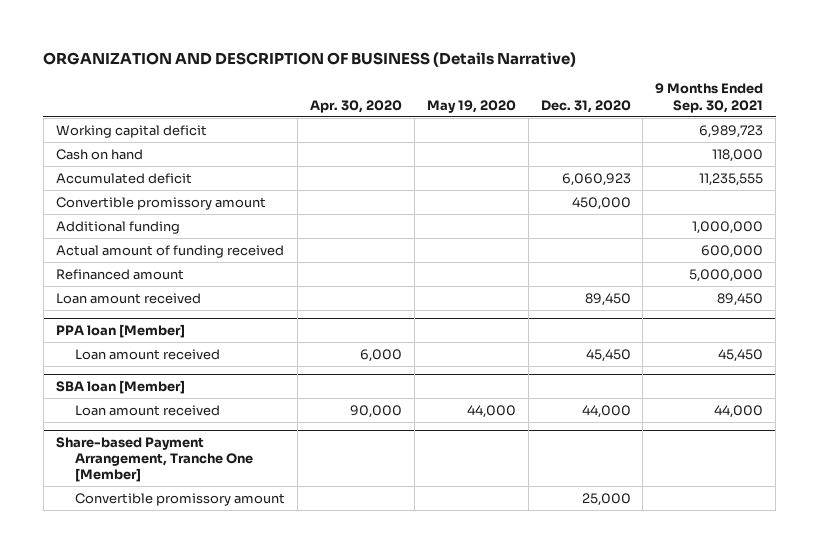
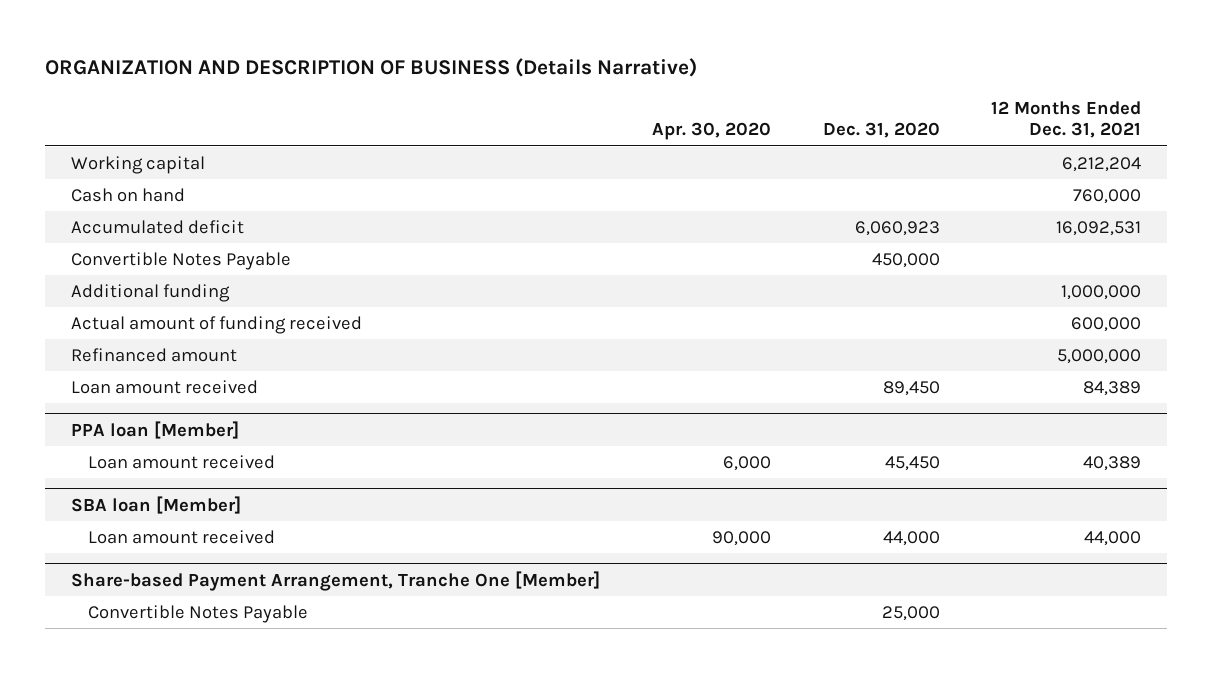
- | Apr. 30, 2020 | May 19, 2020 | Dec. 31, 2020 | 9 Months Ended Sep. 30, 2021
+ | Apr. 30, 2020 | Dec. 31, 2020 | 12 Months Ended Dec. 31, 2021
- Working capital deficit | | | | 6,989,723
+ Working capital | | | 6,212,204
- Convertible promissory amount | | | 450,000 |
+ Convertible Notes Payable | | 450,000 |
@ Share-based Payment Arrangement, Tranche One [Member]
- Convertible promissory amount | | | 25,000 |
+ Convertible Notes Payable | | 25,000 |

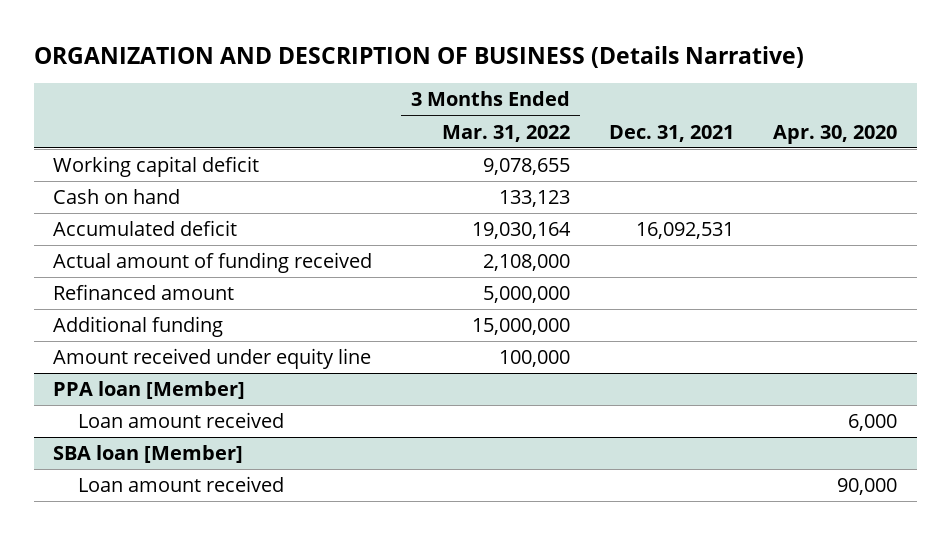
- | Apr. 30, 2020 | Dec. 31, 2020 | 12 Months Ended Dec. 31, 2021
+ | 3 Months Ended Mar. 31, 2022 | Dec. 31, 2021 | Apr. 30, 2020
- Working capital | | | 6,212,204
+ Working capital deficit | 9,078,655 | |
- Convertible Notes Payable | | 450,000 |
- Loan amount received | | 89,450 | 84,389
moved down: Additional funding | 15,000,000 | |
+ Amount received under equity line | 100,000 | |
- Share-based Payment Arrangement, Tranche One [Member]
- Convertible Notes Payable | | 25,000 |

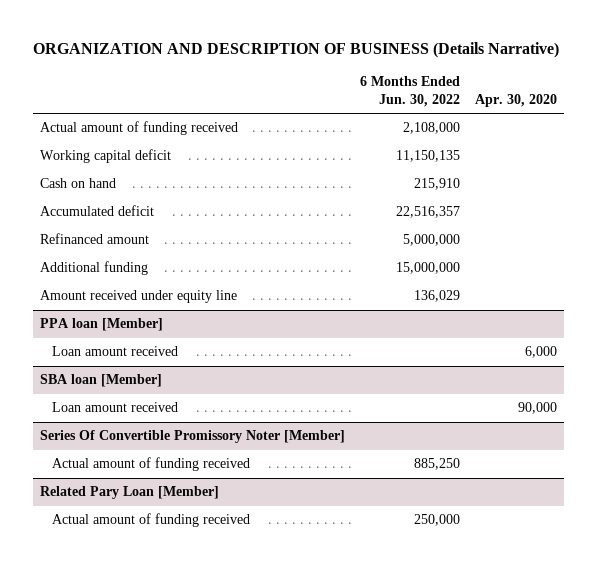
- | 3 Months Ended Mar. 31, 2022 | Dec. 31, 2021 | Apr. 30, 2020
+ | 6 Months Ended Jun. 30, 2022 | Apr. 30, 2020
moved up: Actual amount of funding received | 2,108,000 |
+ Series Of Convertible Promissory Noter [Member]
+ Actual amount of funding received | 885,250 |
+ Related Pary Loan [Member]
+ Actual amount of funding received | 250,000 |

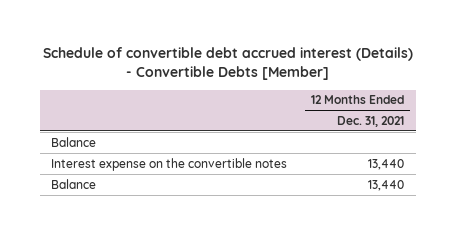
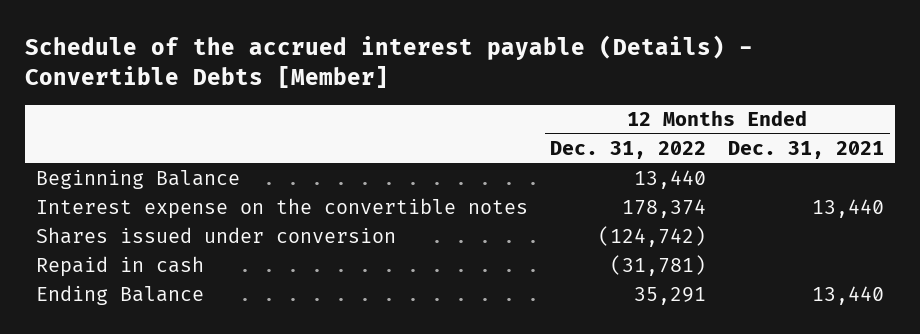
- Schedule of convertible debt accrued interest (Details) - Convertible Debts [Member]
+ Schedule of the accrued interest payable (Details) - Convertible Debts [Member]
- | 12 Months Ended Dec. 31, 2021
+ | 12 Months Ended Dec. 31, 2022 | 12 Months Ended Dec. 31, 2021
- Balance
+ Beginning Balance | 13,440 |
- Balance | 13,440
+ Shares issued under conversion | (124,742) |
+ Repaid in cash | (31,781) |
+ Ending Balance | 35,291 | 13,440

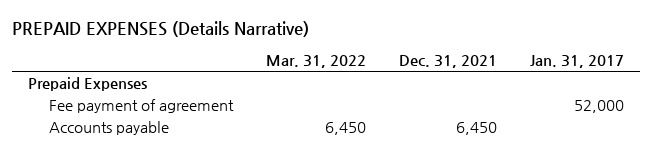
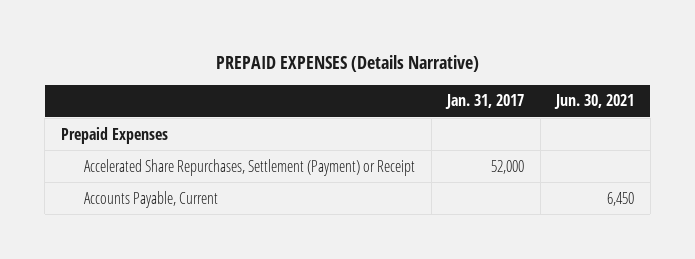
- | Mar. 31, 2022 | Dec. 31, 2021 | Jan. 31, 2017
+ | Jan. 31, 2017 | Jun. 30, 2021
- Fee payment of agreement | | | 52,000
- Accounts payable | 6,450 | 6,450 |
+ Accelerated Share Repurchases, Settlement (Payment) or Receipt | 52,000 |
+ Accounts Payable, Current | | 6,450

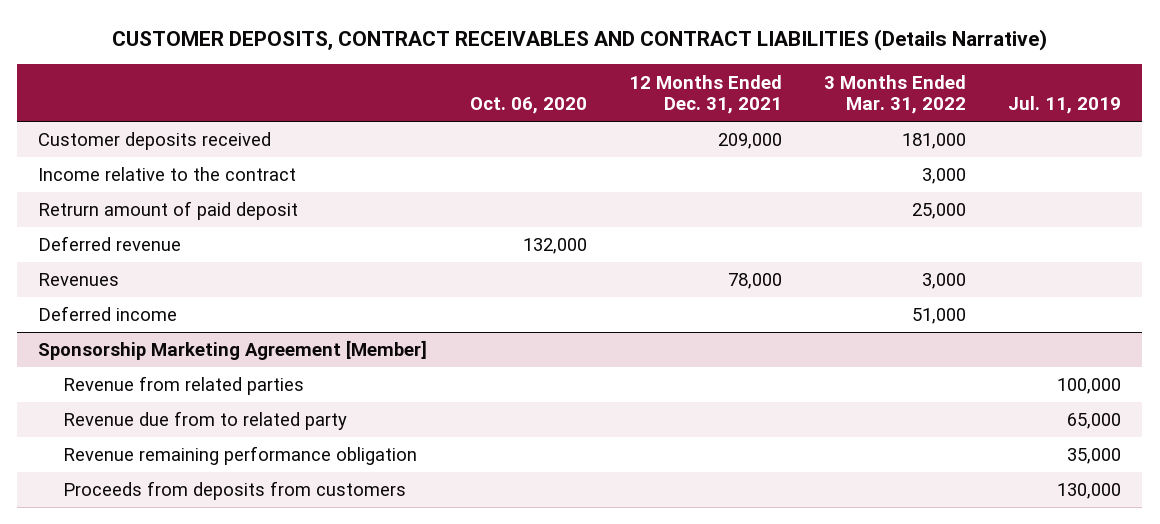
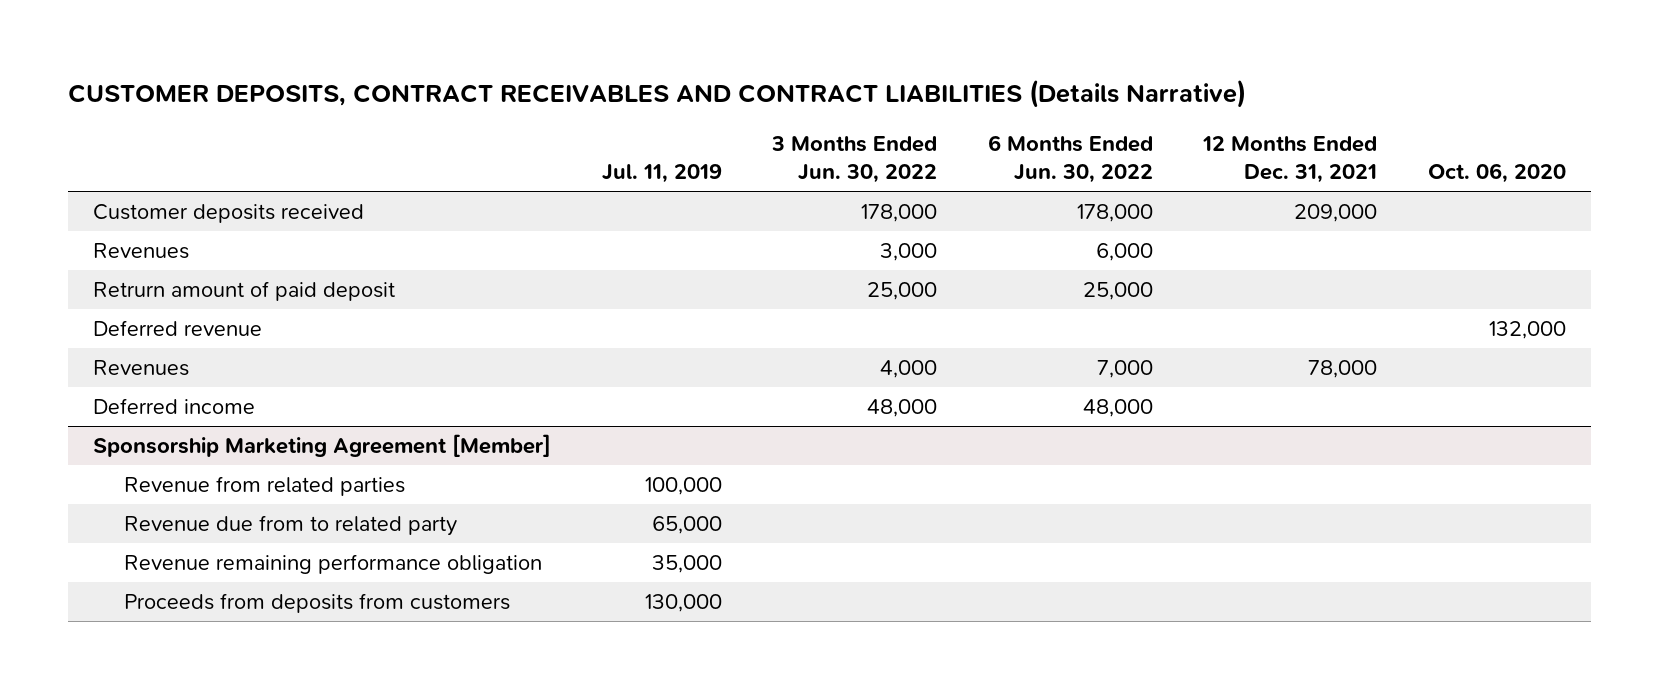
- | Oct. 06, 2020 | 12 Months Ended Dec. 31, 2021 | 3 Months Ended Mar. 31, 2022 | Jul. 11, 2019
+ | Jul. 11, 2019 | 3 Months Ended Jun. 30, 2022 | 6 Months Ended Jun. 30, 2022 | 12 Months Ended Dec. 31, 2021 | Oct. 06, 2020
- Income relative to the contract | | | 3,000 |
+ Revenues | | 3,000 | 6,000 | |

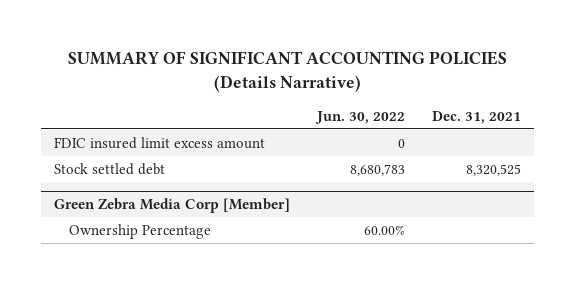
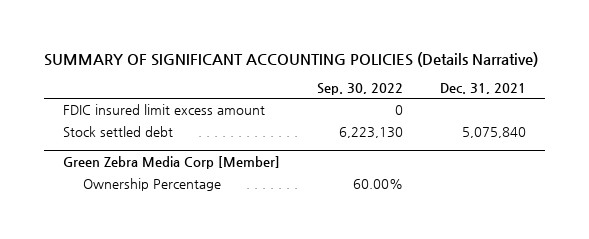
- | Jun. 30, 2022 | Dec. 31, 2021
+ | Sep. 30, 2022 | Dec. 31, 2021
- Stock settled debt | 8,680,783 | 8,320,525
+ Stock settled debt | 6,223,130 | 5,075,840

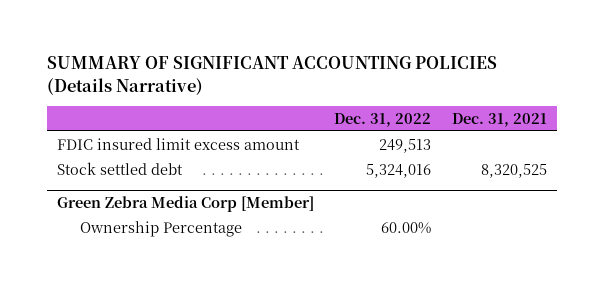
- | Sep. 30, 2022 | Dec. 31, 2021
+ | Dec. 31, 2022 | Dec. 31, 2021
- Stock settled debt | 6,223,130 | 5,075,840
+ Stock settled debt | 5,324,016 | 8,320,525

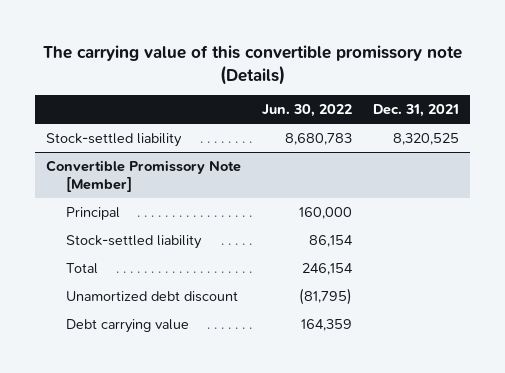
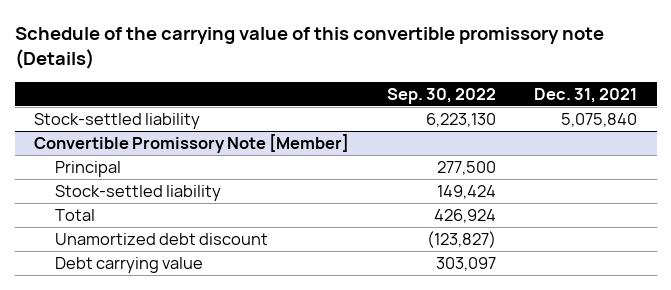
- The carrying value of this convertible promissory note (Details)
+ Schedule of the carrying value of this convertible promissory note (Details)
- | Jun. 30, 2022 | Dec. 31, 2021
+ | Sep. 30, 2022 | Dec. 31, 2021
- Stock-settled liability | 8,680,783 | 8,320,525
+ Stock-settled liability | 6,223,130 | 5,075,840

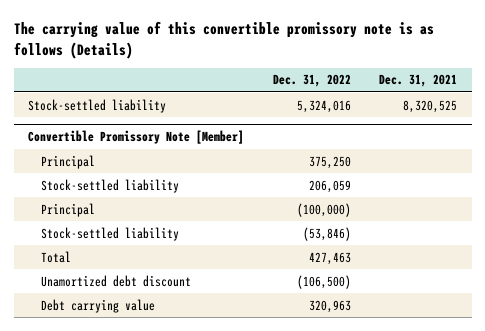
- Schedule of the carrying value of this convertible promissory note (Details)
+ The carrying value of this convertible promissory note is as follows (Details)
- | Sep. 30, 2022 | Dec. 31, 2021
+ | Dec. 31, 2022 | Dec. 31, 2021
- Stock-settled liability | 6,223,130 | 5,075,840
+ Stock-settled liability | 5,324,016 | 8,320,525
@ Convertible Promissory Note [Member]
+ Principal | (100,000) |
+ Stock-settled liability | (53,846) |

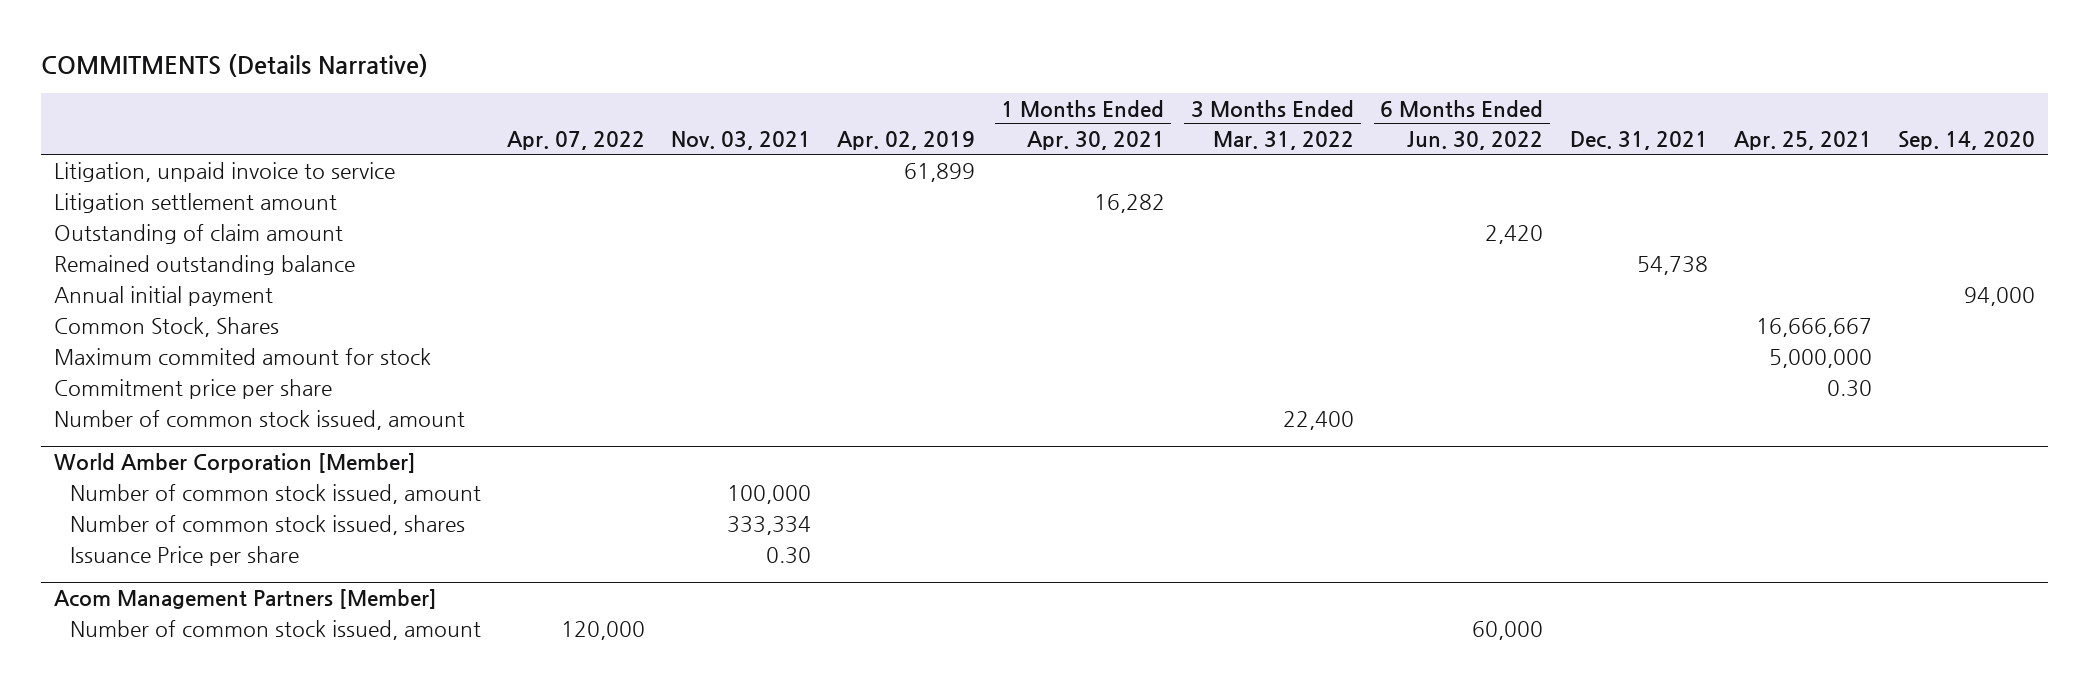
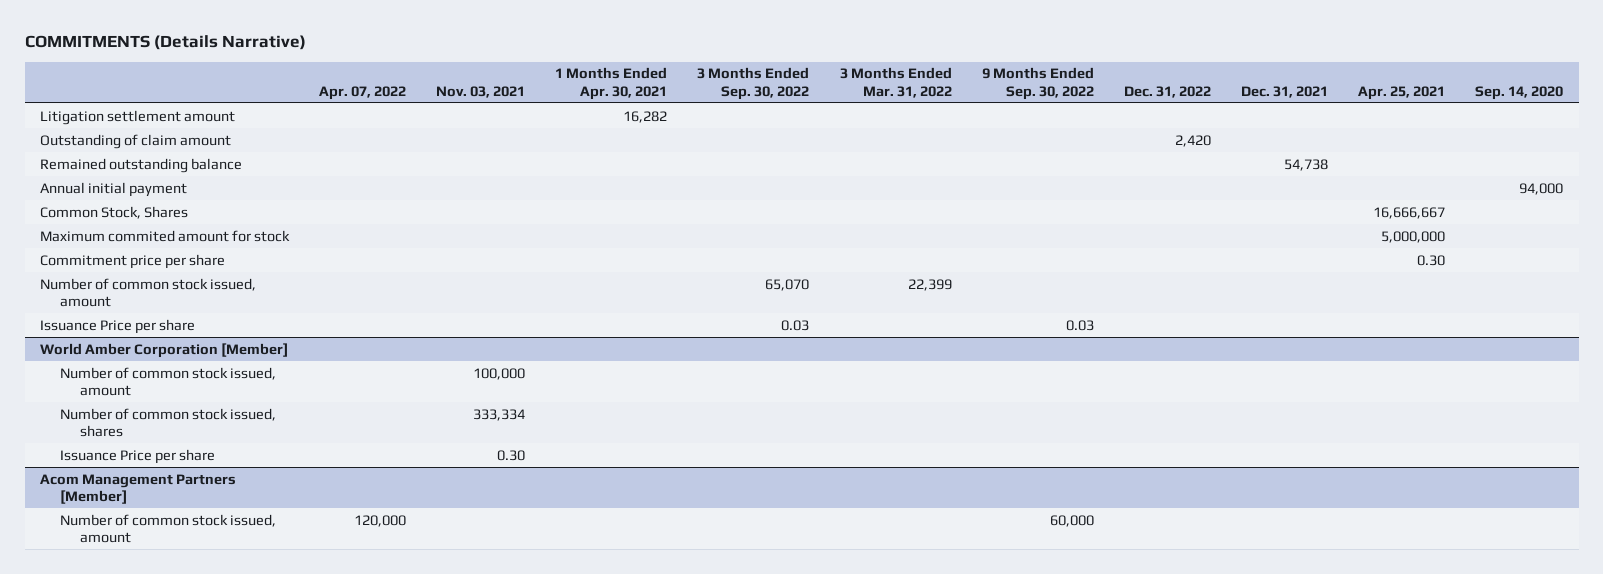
- | Apr. 07, 2022 | Nov. 03, 2021 | Apr. 02, 2019 | 1 Months Ended Apr. 30, 2021 | 3 Months Ended Mar. 31, 2022 | 6 Months Ended Jun. 30, 2022 | Dec. 31, 2021 | Apr. 25, 2021 | Sep. 14, 2020
+ | Apr. 07, 2022 | Nov. 03, 2021 | 1 Months Ended Apr. 30, 2021 | 3 Months Ended Sep. 30, 2022 | 3 Months Ended Mar. 31, 2022 | 9 Months Ended Sep. 30, 2022 | Dec. 31, 2022 | Dec. 31, 2021 | Apr. 25, 2021 | Sep. 14, 2020
- Litigation, unpaid invoice to service | | | 61,899 | | | | | |
- Number of common stock issued, amount | | | | | 22,400 | | | |
+ Number of common stock issued, amount | | | | 65,070 | 22,399 | | | | |
+ Issuance Price per share | | | | 0.03 | | 0.03 | | | |

